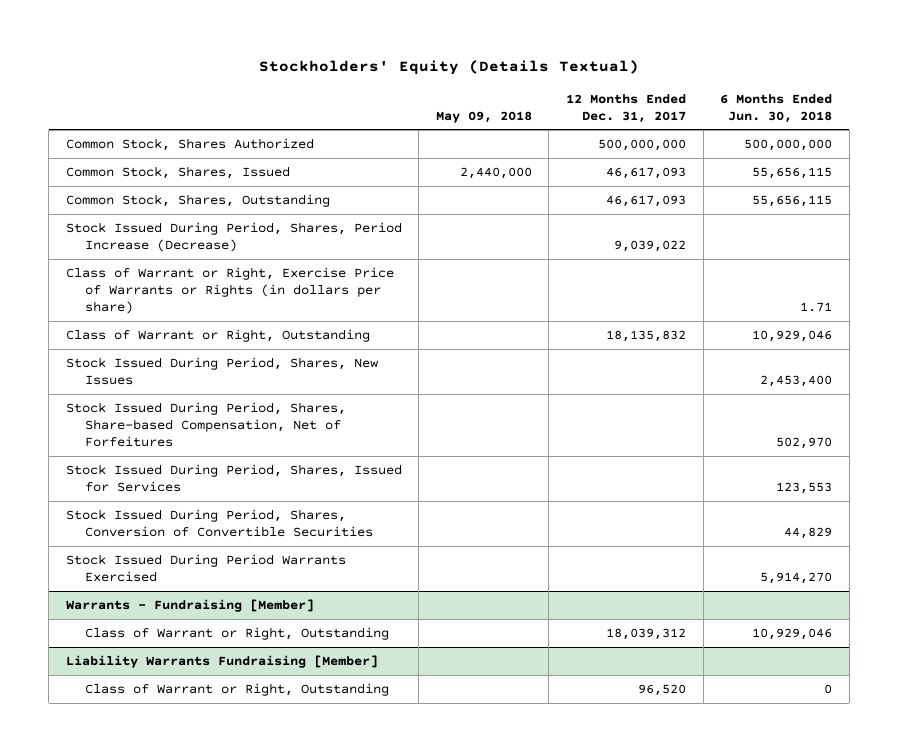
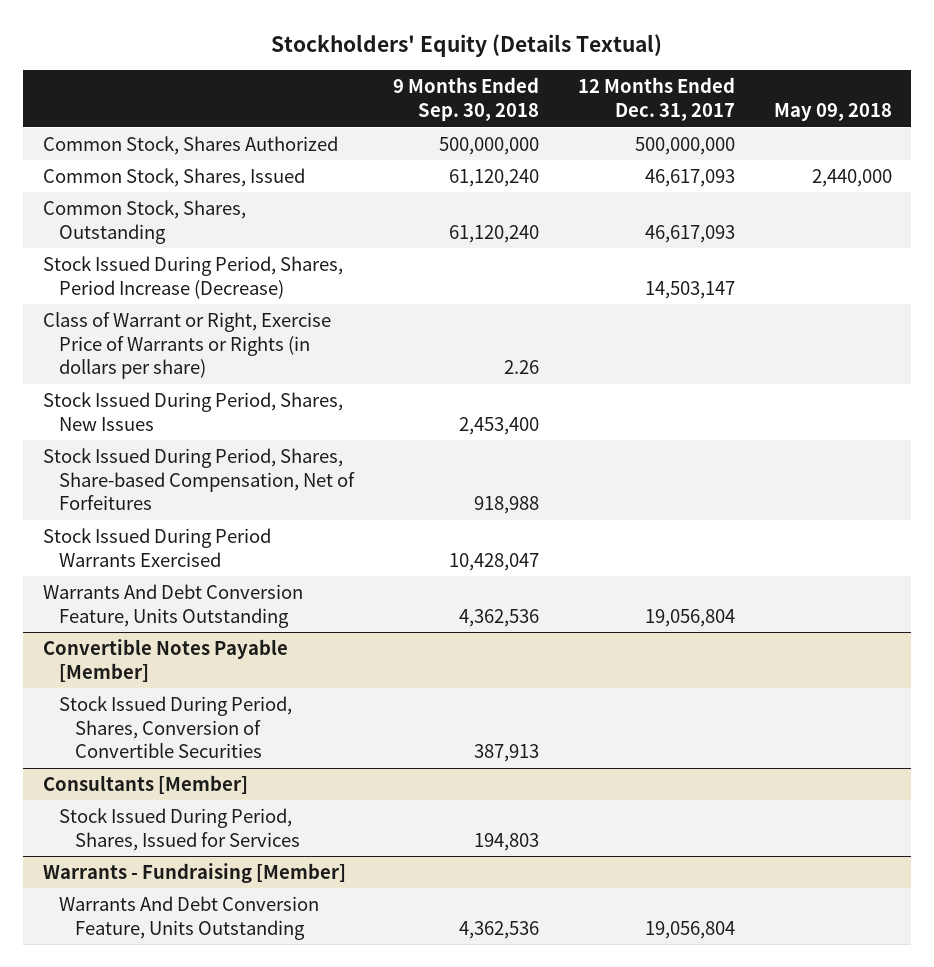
- | May 09, 2018 | 12 Months Ended Dec. 31, 2017 | 6 Months Ended Jun. 30, 2018
+ | 9 Months Ended Sep. 30, 2018 | 12 Months Ended Dec. 31, 2017 | May 09, 2018
- Stock Issued During Period, Shares, Period Increase (Decrease) | | 9,039,022 |
+ Stock Issued During Period, Shares, Period Increase (Decrease) | | 14,503,147 |
- Class of Warrant or Right, Outstanding | | 18,135,832 | 10,929,046
- Stock Issued During Period, Shares, Issued for Services | | | 123,553
- Stock Issued During Period, Shares, Conversion of Convertible Securities | | | 44,829
+ Warrants And Debt Conversion Feature, Units Outstanding | 4,362,536 | 19,056,804 |
+ Convertible Notes Payable [Member]
+ Stock Issued During Period, Shares, Conversion of Convertible Securities | 387,913 | |
+ Consultants [Member]
+ Stock Issued During Period, Shares, Issued for Services | 194,803 | |
@ Warrants - Fundraising [Member]
- Class of Warrant or Right, Outstanding | | 18,039,312 | 10,929,046
- Liability Warrants Fundraising [Member]
- Class of Warrant or Right, Outstanding | | 96,520 | 0
@ Warrants - Fundraising [Member]
+ Warrants And Debt Conversion Feature, Units Outstanding | 4,362,536 | 19,056,804 |

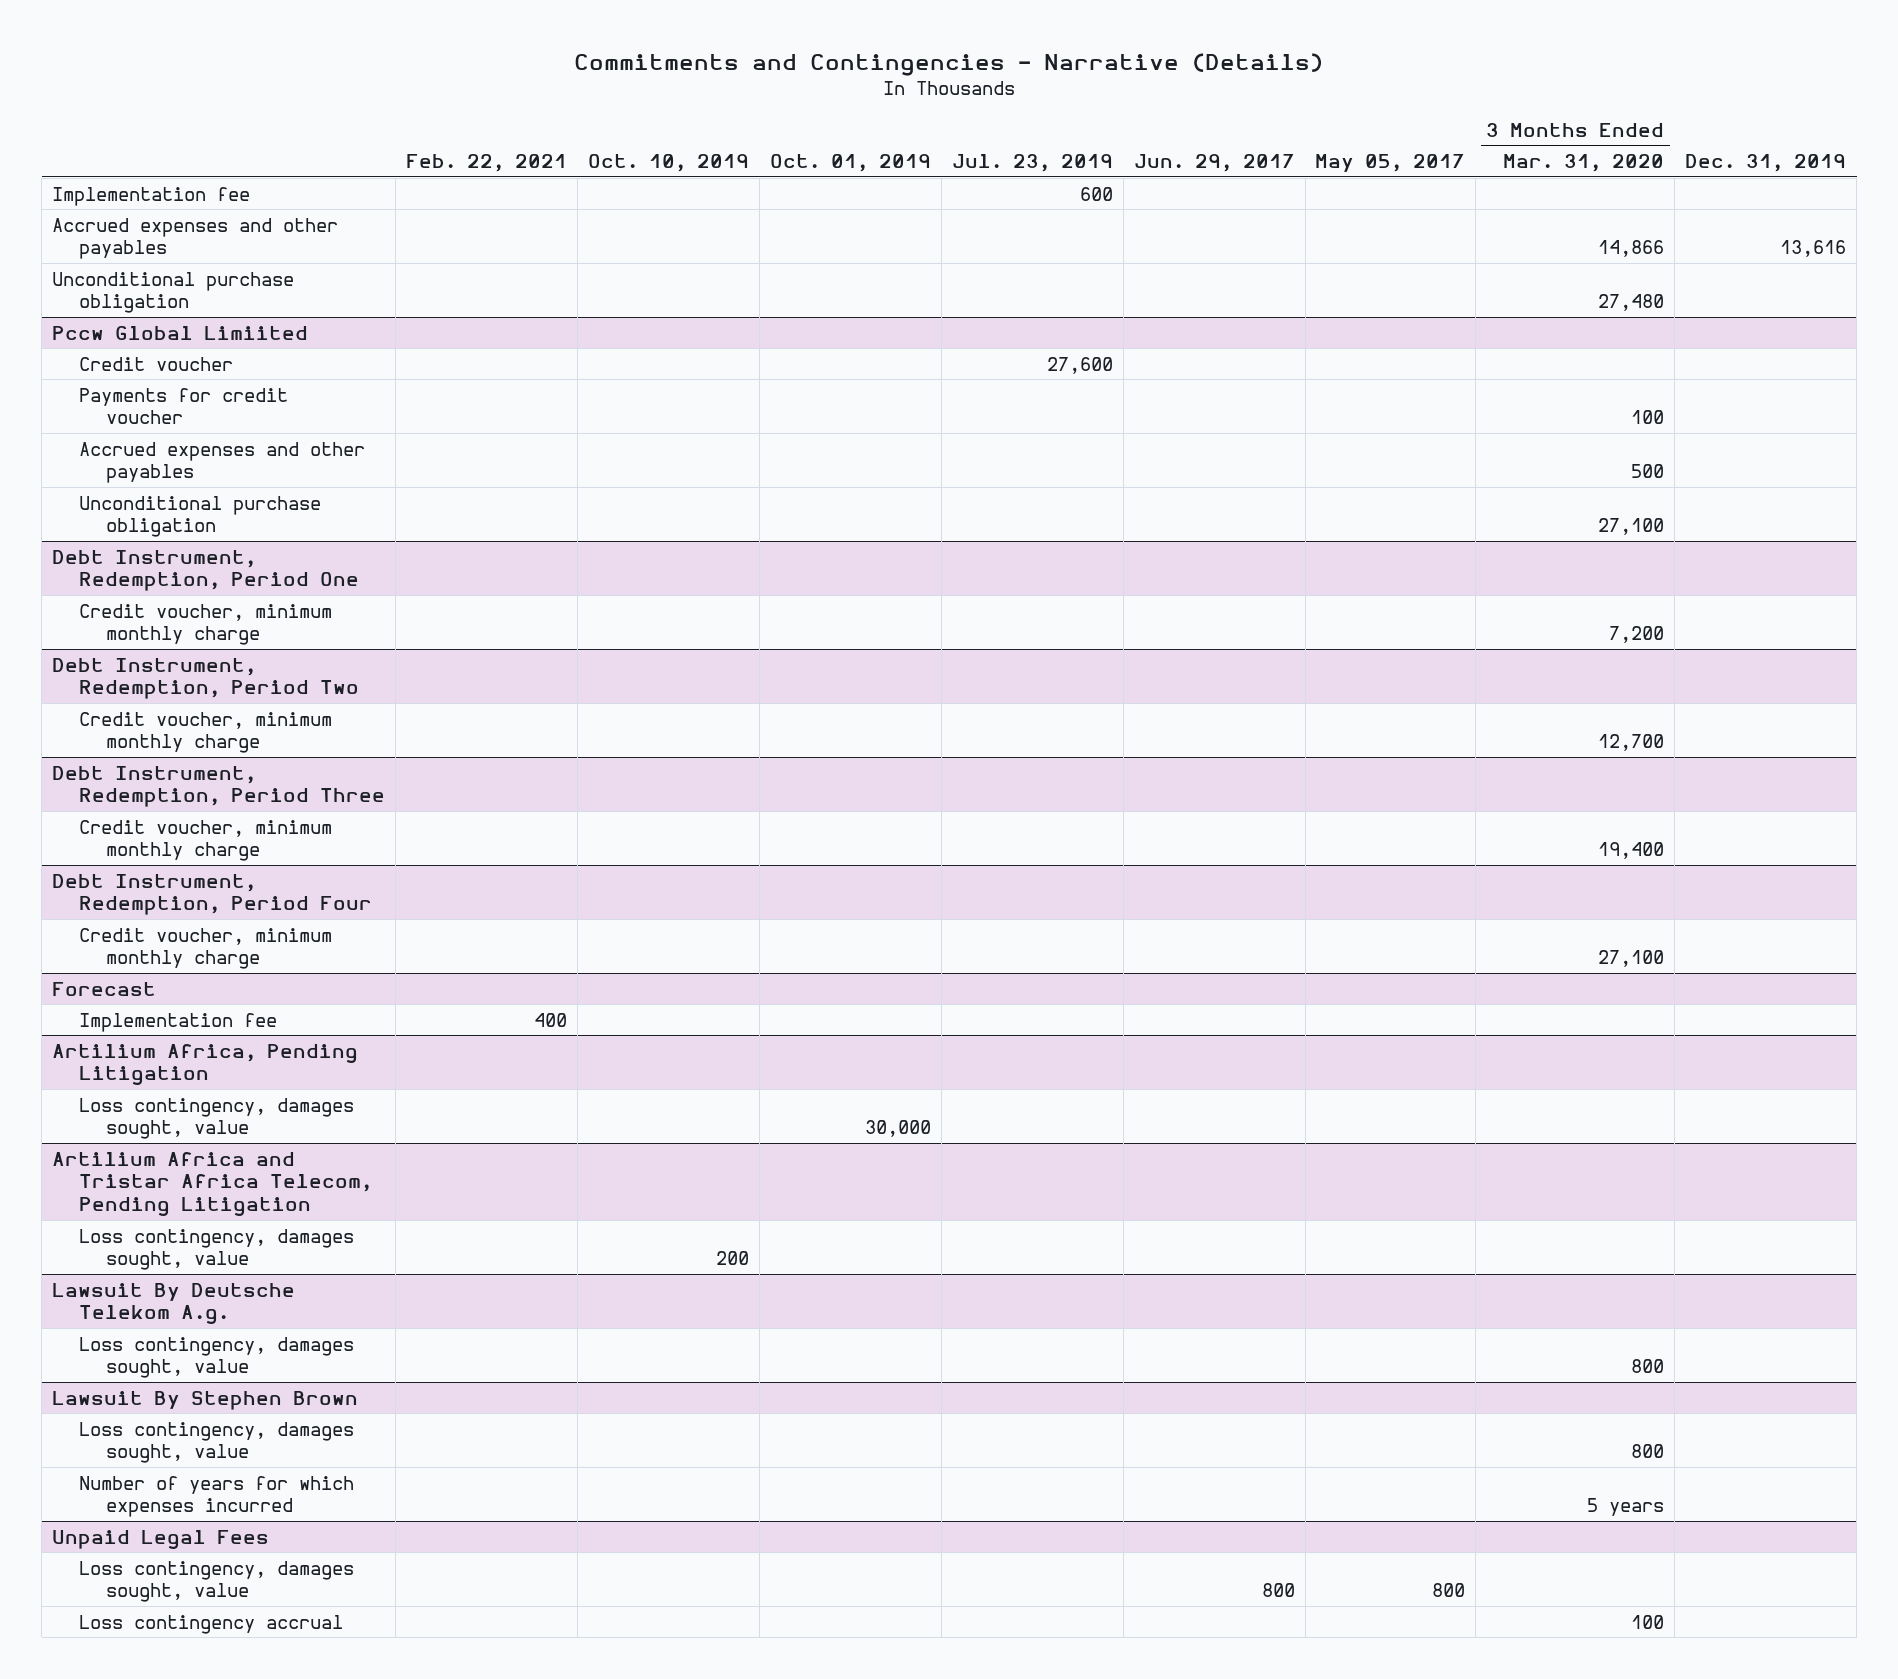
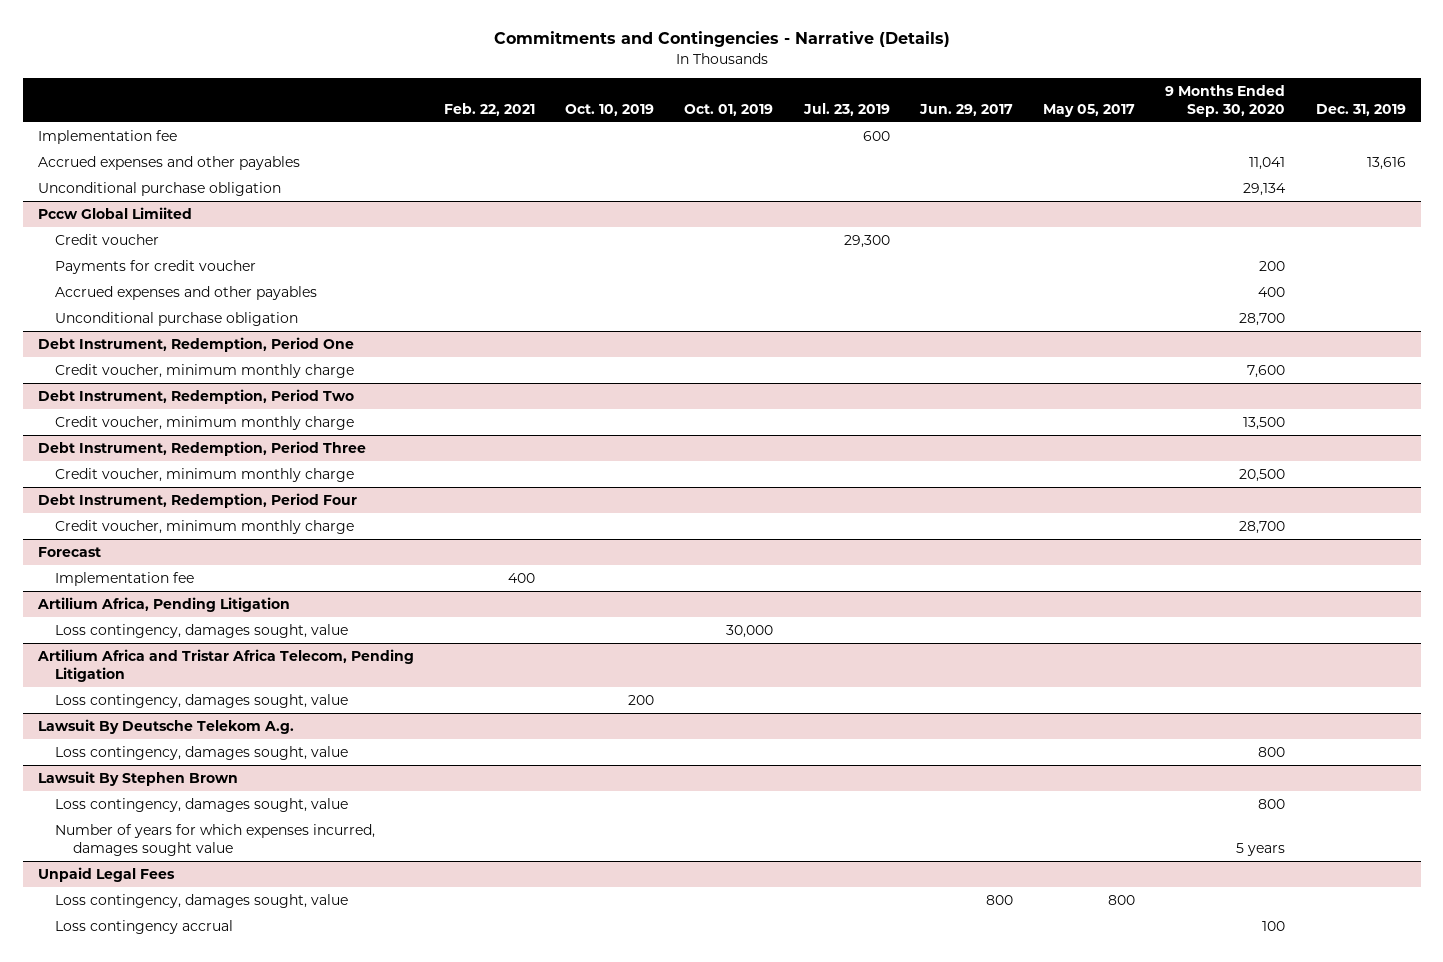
- | Feb. 22, 2021 | Oct. 10, 2019 | Oct. 01, 2019 | Jul. 23, 2019 | Jun. 29, 2017 | May 05, 2017 | 3 Months Ended Mar. 31, 2020 | Dec. 31, 2019
+ | Feb. 22, 2021 | Oct. 10, 2019 | Oct. 01, 2019 | Jul. 23, 2019 | Jun. 29, 2017 | May 05, 2017 | 9 Months Ended Sep. 30, 2020 | Dec. 31, 2019
@ Pccw Global Limiited
- Credit voucher | | | | 27,600 | | | |
+ Credit voucher | | | | 29,300 | | | |
@ Lawsuit By Stephen Brown
- Number of years for which expenses incurred | | | | | | | 5 years |
+ Number of years for which expenses incurred, damages sought value | | | | | | | 5 years |

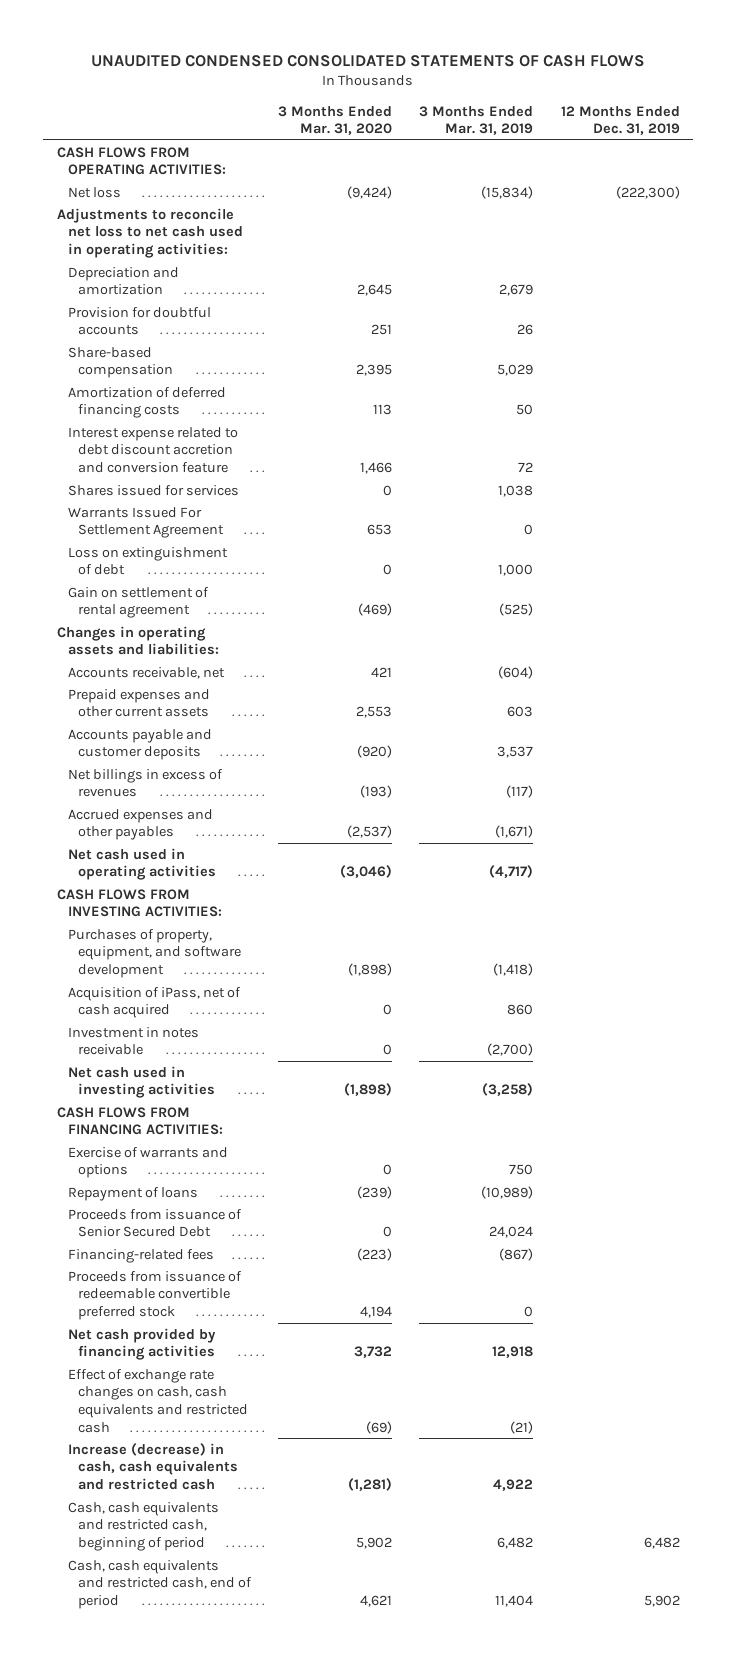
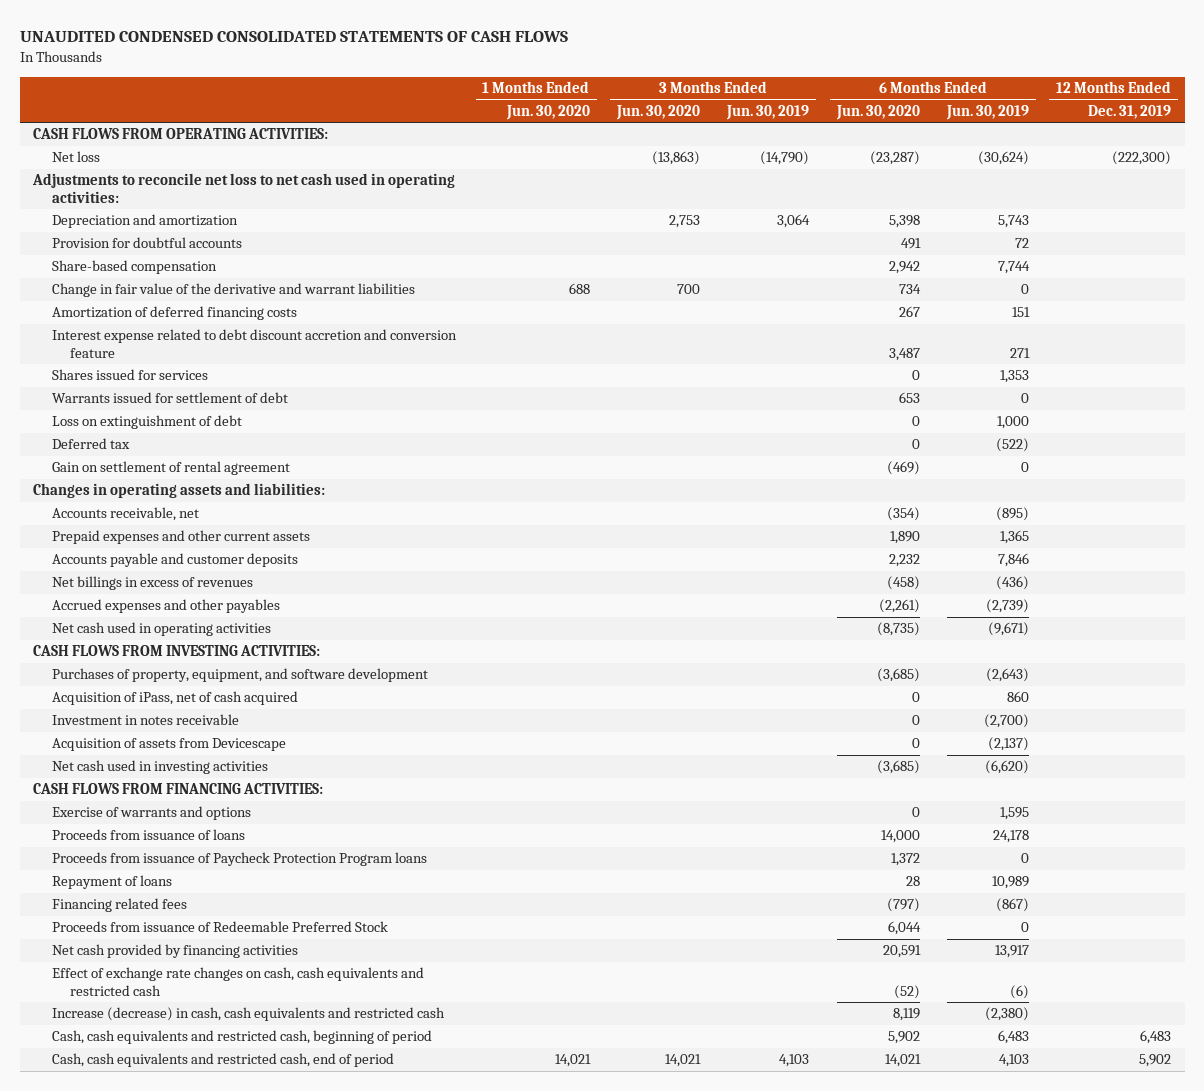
- | 3 Months Ended Mar. 31, 2020 | 3 Months Ended Mar. 31, 2019 | 12 Months Ended Dec. 31, 2019
+ | 1 Months Ended Jun. 30, 2020 | 3 Months Ended Jun. 30, 2020 | 3 Months Ended Jun. 30, 2019 | 6 Months Ended Jun. 30, 2020 | 6 Months Ended Jun. 30, 2019 | 12 Months Ended Dec. 31, 2019
+ Change in fair value of the derivative and warrant liabilities | 688 | 700 | | 734 | 0 |
- Warrants Issued For Settlement Agreement | 653 | 0 |
+ Warrants issued for settlement of debt | | | | 653 | 0 |
+ Deferred tax | | | | 0 | (522) |
+ Acquisition of assets from Devicescape | | | | 0 | (2,137) |
+ Proceeds from issuance of loans | | | | 14,000 | 24,178 |
+ Proceeds from issuance of Paycheck Protection Program loans | | | | 1,372 | 0 |
- Proceeds from issuance of Senior Secured Debt | 0 | 24,024 |
- Financing-related fees | (223) | (867) |
- Proceeds from issuance of redeemable convertible preferred stock | 4,194 | 0 |
+ Financing related fees | | | | (797) | (867) |
+ Proceeds from issuance of Redeemable Preferred Stock | | | | 6,044 | 0 |
- Cash, cash equivalents and restricted cash, beginning of period | 5,902 | 6,482 | 6,482
+ Cash, cash equivalents and restricted cash, beginning of period | | | | 5,902 | 6,483 | 6,483

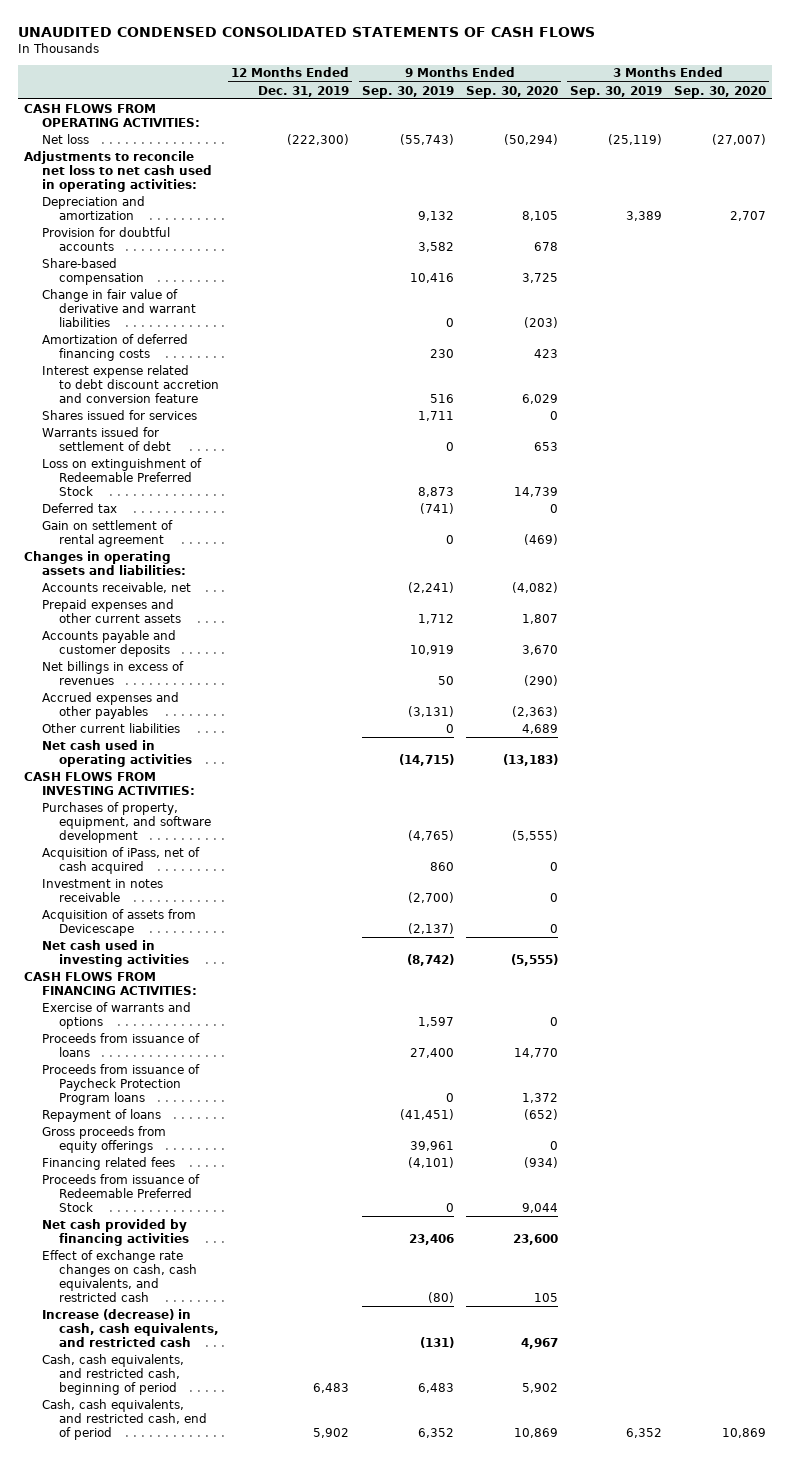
- | 1 Months Ended Jun. 30, 2020 | 3 Months Ended Jun. 30, 2020 | 3 Months Ended Jun. 30, 2019 | 6 Months Ended Jun. 30, 2020 | 6 Months Ended Jun. 30, 2019 | 12 Months Ended Dec. 31, 2019
+ | 12 Months Ended Dec. 31, 2019 | 9 Months Ended Sep. 30, 2019 | 9 Months Ended Sep. 30, 2020 | 3 Months Ended Sep. 30, 2019 | 3 Months Ended Sep. 30, 2020
- Change in fair value of the derivative and warrant liabilities | 688 | 700 | | 734 | 0 |
+ Change in fair value of derivative and warrant liabilities | | 0 | (203) | |
- Loss on extinguishment of debt | | | | 0 | 1,000 |
+ Loss on extinguishment of Redeemable Preferred Stock | | 8,873 | 14,739 | |
+ Other current liabilities | | 0 | 4,689 | |
+ Gross proceeds from equity offerings | | 39,961 | 0 | |
- Effect of exchange rate changes on cash, cash equivalents and restricted cash | | | | (52) | (6) |
- Increase (decrease) in cash, cash equivalents and restricted cash | | | | 8,119 | (2,380) |
- Cash, cash equivalents and restricted cash, beginning of period | | | | 5,902 | 6,483 | 6,483
- Cash, cash equivalents and restricted cash, end of period | 14,021 | 14,021 | 4,103 | 14,021 | 4,103 | 5,902
+ Effect of exchange rate changes on cash, cash equivalents, and restricted cash | | (80) | 105 | |
+ Increase (decrease) in cash, cash equivalents, and restricted cash | | (131) | 4,967 | |
+ Cash, cash equivalents, and restricted cash, beginning of period | 6,483 | 6,483 | 5,902 | |
+ Cash, cash equivalents, and restricted cash, end of period | 5,902 | 6,352 | 10,869 | 6,352 | 10,869

